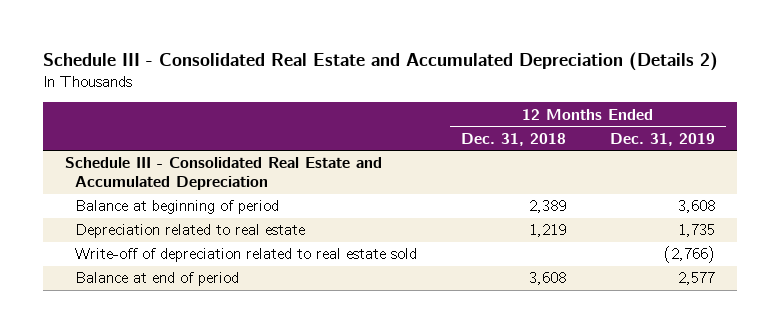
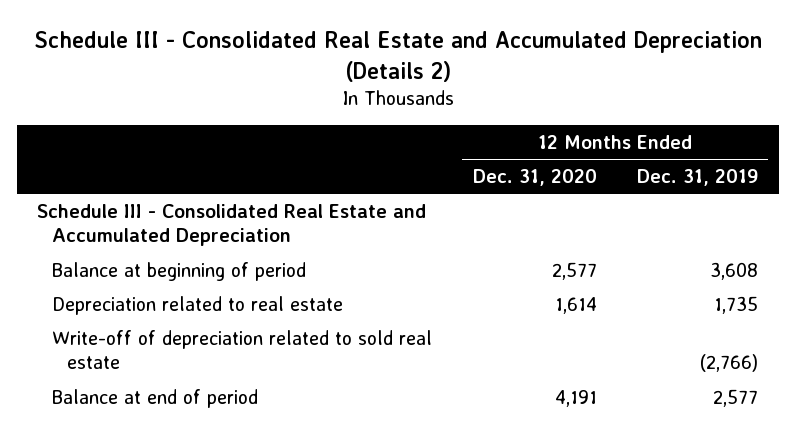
- | 12 Months Ended Dec. 31, 2018 | 12 Months Ended Dec. 31, 2019
+ | 12 Months Ended Dec. 31, 2020 | 12 Months Ended Dec. 31, 2019
- Write-off of depreciation related to real estate sold | | (2,766)
+ Write-off of depreciation related to sold real estate | | (2,766)

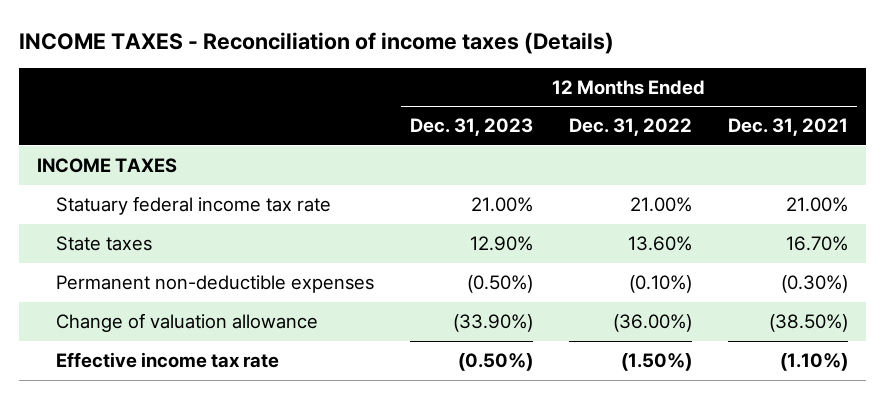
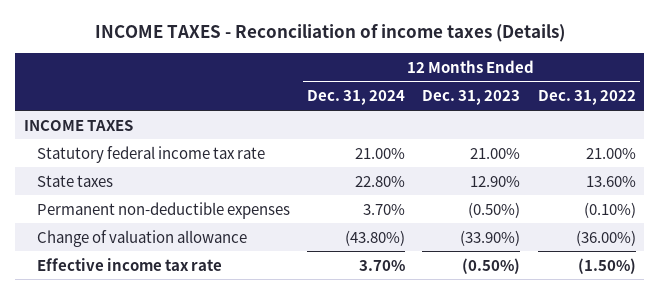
- | 12 Months Ended Dec. 31, 2023 | 12 Months Ended Dec. 31, 2022 | 12 Months Ended Dec. 31, 2021
+ | 12 Months Ended Dec. 31, 2024 | 12 Months Ended Dec. 31, 2023 | 12 Months Ended Dec. 31, 2022
- Statuary federal income tax rate | 21.00% | 21.00% | 21.00%
+ Statutory federal income tax rate | 21.00% | 21.00% | 21.00%

